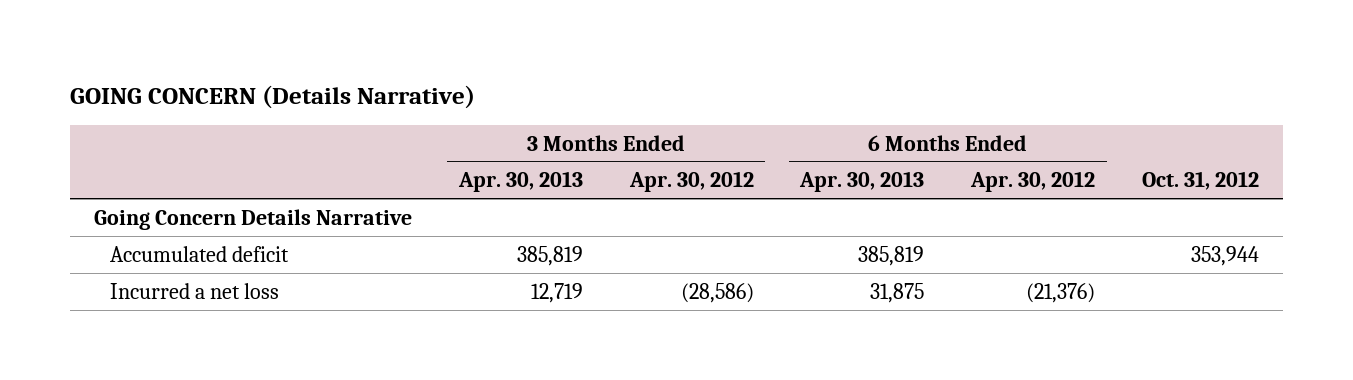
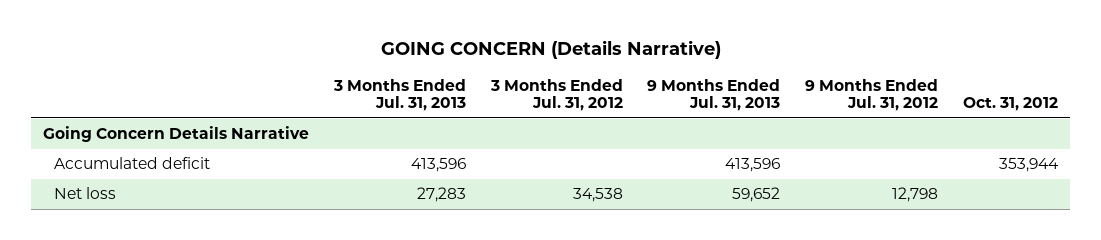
- | 3 Months Ended Apr. 30, 2013 | 3 Months Ended Apr. 30, 2012 | 6 Months Ended Apr. 30, 2013 | 6 Months Ended Apr. 30, 2012 | Oct. 31, 2012
+ | 3 Months Ended Jul. 31, 2013 | 3 Months Ended Jul. 31, 2012 | 9 Months Ended Jul. 31, 2013 | 9 Months Ended Jul. 31, 2012 | Oct. 31, 2012
- Incurred a net loss | 12,719 | (28,586) | 31,875 | (21,376) |
+ Net loss | 27,283 | 34,538 | 59,652 | 12,798 |

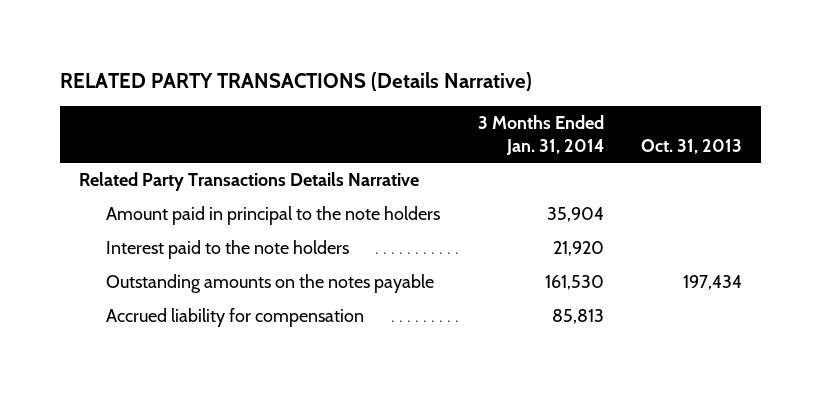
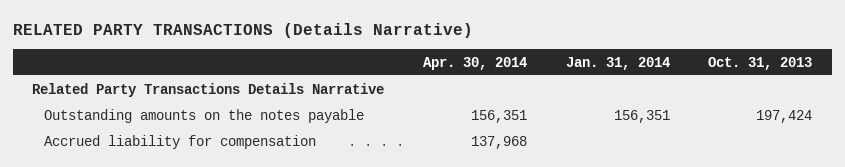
- | 3 Months Ended Jan. 31, 2014 | Oct. 31, 2013
+ | Apr. 30, 2014 | Jan. 31, 2014 | Oct. 31, 2013
- Amount paid in principal to the note holders | 35,904 |
- Interest paid to the note holders | 21,920 |
- Outstanding amounts on the notes payable | 161,530 | 197,434
+ Outstanding amounts on the notes payable | 156,351 | 156,351 | 197,424

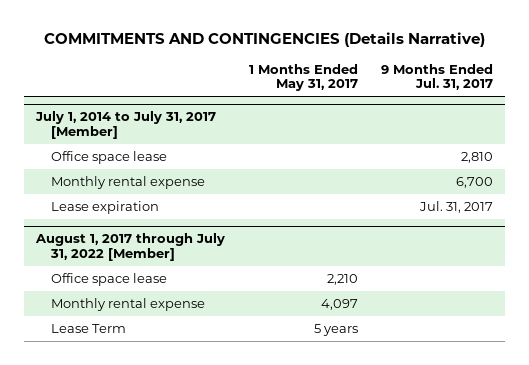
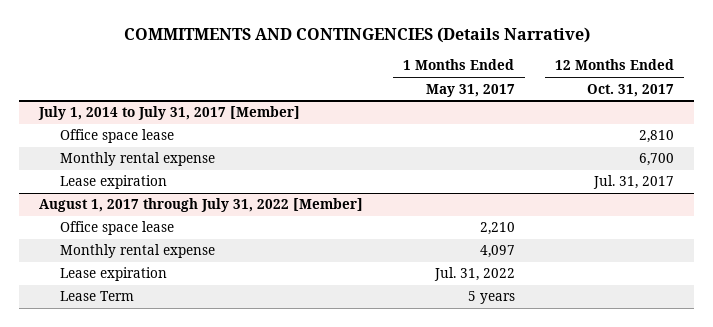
- | 1 Months Ended May 31, 2017 | 9 Months Ended Jul. 31, 2017
+ | 1 Months Ended May 31, 2017 | 12 Months Ended Oct. 31, 2017
@ August 1, 2017 through July 31, 2022 [Member]
+ Lease expiration | Jul. 31, 2022 |

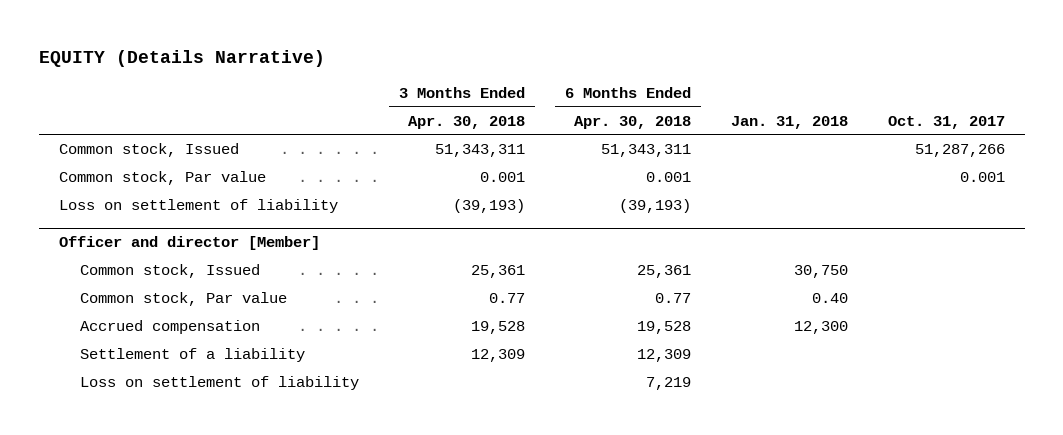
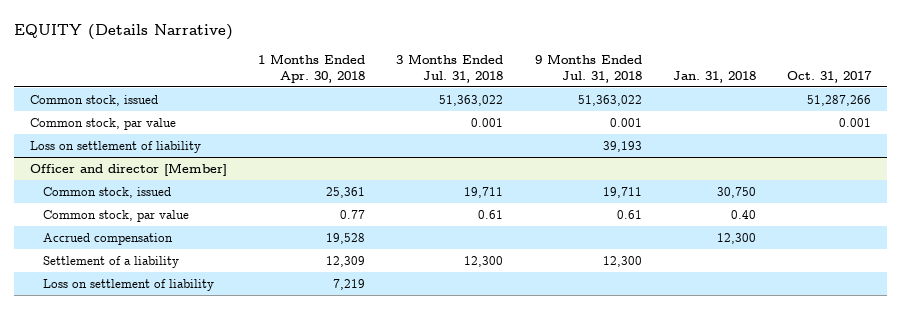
- | 3 Months Ended Apr. 30, 2018 | 6 Months Ended Apr. 30, 2018 | Jan. 31, 2018 | Oct. 31, 2017
+ | 1 Months Ended Apr. 30, 2018 | 3 Months Ended Jul. 31, 2018 | 9 Months Ended Jul. 31, 2018 | Jan. 31, 2018 | Oct. 31, 2017
- Common stock, Issued | 51,343,311 | 51,343,311 | | 51,287,266
- Common stock, Par value | 0.001 | 0.001 | | 0.001
+ Common stock, issued | | 51,363,022 | 51,363,022 | | 51,287,266
+ Common stock, par value | | 0.001 | 0.001 | | 0.001
@ Officer and director [Member]
- Common stock, Issued | 25,361 | 25,361 | 30,750 |
- Common stock, Par value | 0.77 | 0.77 | 0.40 |
+ Common stock, issued | 25,361 | 19,711 | 19,711 | 30,750 |
+ Common stock, par value | 0.77 | 0.61 | 0.61 | 0.40 |

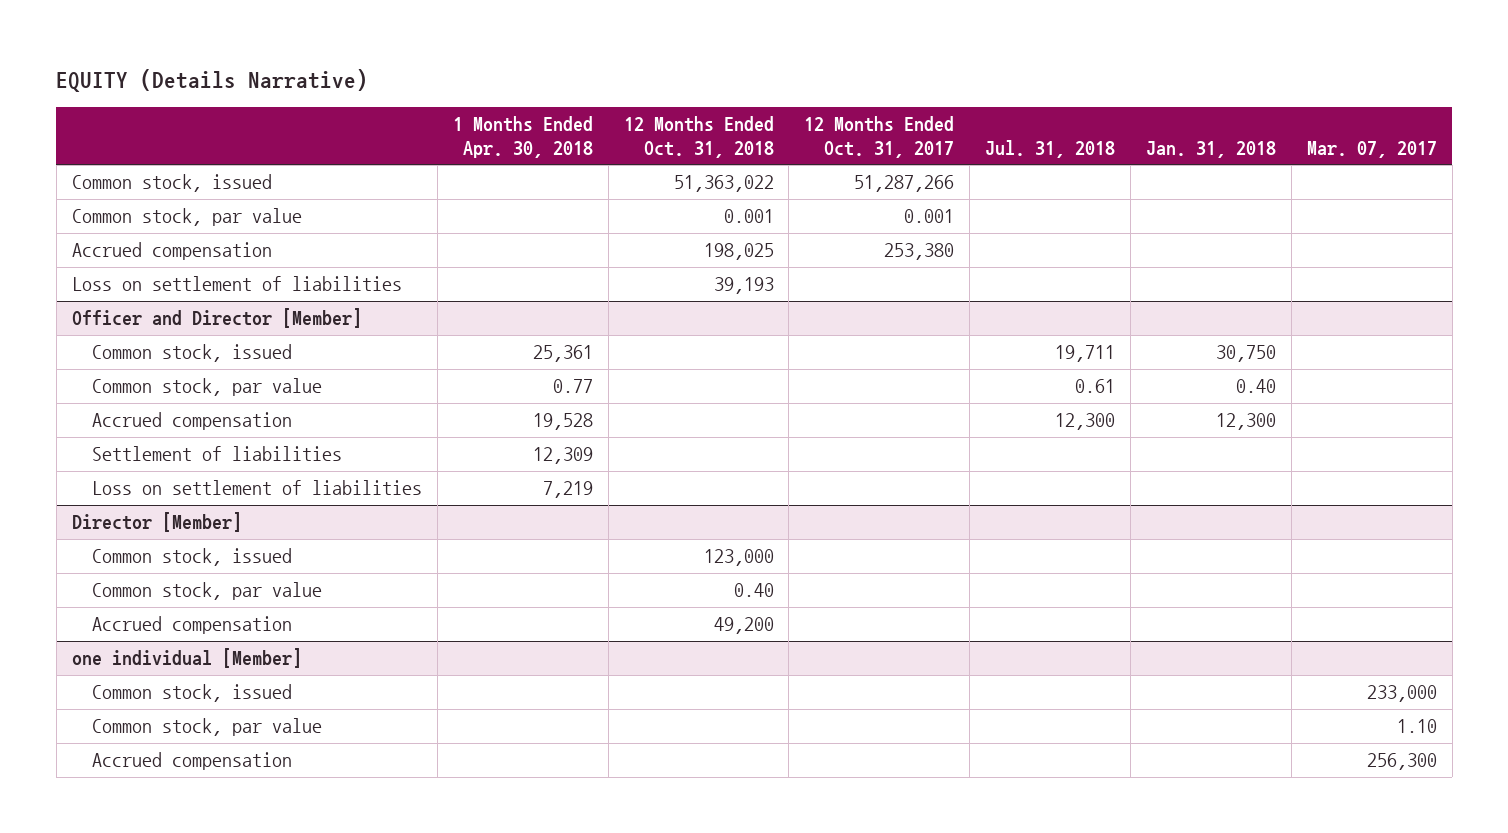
- | 1 Months Ended Apr. 30, 2018 | 3 Months Ended Jul. 31, 2018 | 9 Months Ended Jul. 31, 2018 | Jan. 31, 2018 | Oct. 31, 2017
+ | 1 Months Ended Apr. 30, 2018 | 12 Months Ended Oct. 31, 2018 | 12 Months Ended Oct. 31, 2017 | Jul. 31, 2018 | Jan. 31, 2018 | Mar. 07, 2017
- Loss on settlement of liability | | | 39,193 | |
- Officer and director [Member]
+ Accrued compensation | | 198,025 | 253,380 | | |
+ Loss on settlement of liabilities | | 39,193 | | | |
+ Officer and Director [Member]
- Settlement of a liability | 12,309 | 12,300 | 12,300 | |
- Loss on settlement of liability | 7,219 | | | |
+ Settlement of liabilities | 12,309 | | | | |
+ Loss on settlement of liabilities | 7,219 | | | | |
+ Director [Member]
+ Common stock, issued | | 123,000 | | | |
+ Common stock, par value | | 0.40 | | | |
+ Accrued compensation | | 49,200 | | | |
+ one individual [Member]
+ Common stock, issued | | | | | | 233,000
+ Common stock, par value | | | | | | 1.10
+ Accrued compensation | | | | | | 256,300

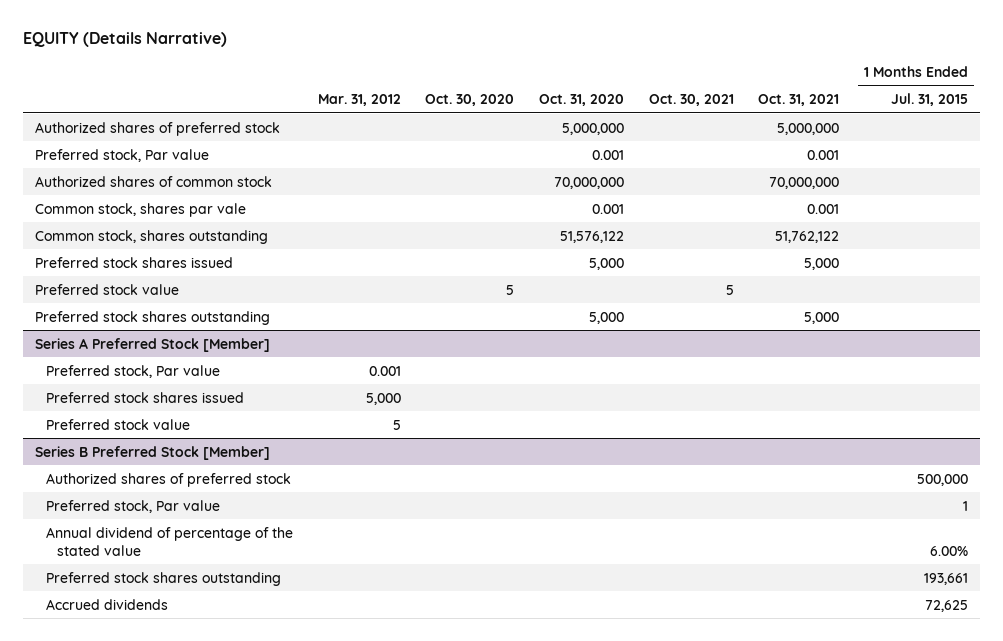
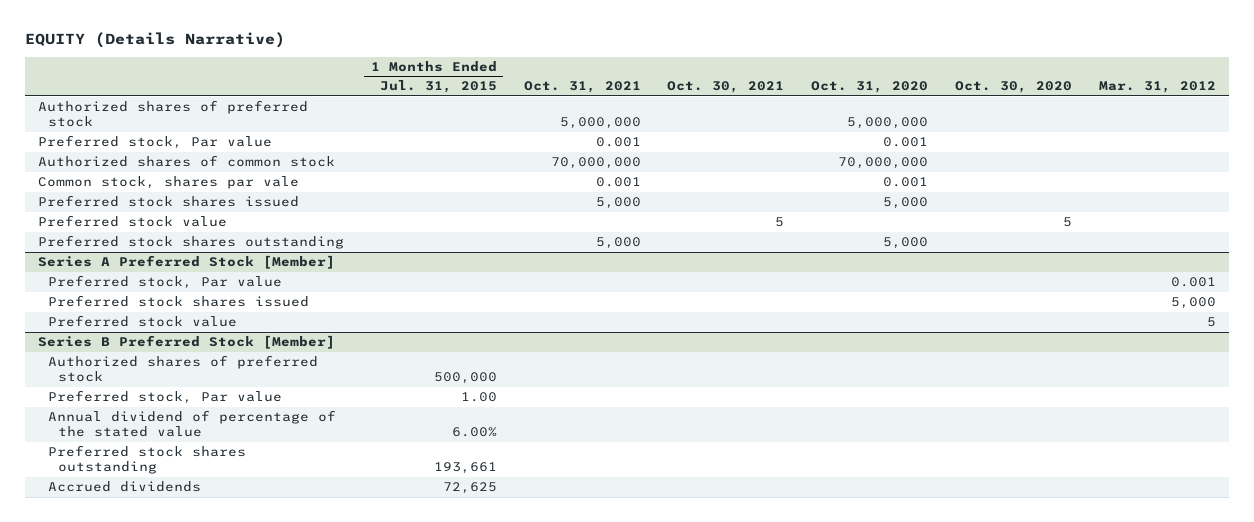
- | Mar. 31, 2012 | Oct. 30, 2020 | Oct. 31, 2020 | Oct. 30, 2021 | Oct. 31, 2021 | 1 Months Ended Jul. 31, 2015
+ | 1 Months Ended Jul. 31, 2015 | Oct. 31, 2021 | Oct. 30, 2021 | Oct. 31, 2020 | Oct. 30, 2020 | Mar. 31, 2012
- Common stock, shares outstanding | | | 51,576,122 | | 51,762,122 |
@ Series B Preferred Stock [Member]
- Preferred stock, Par value | | | | | | 1
+ Preferred stock, Par value | 1.00 | | | | |

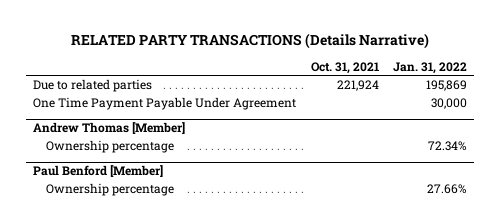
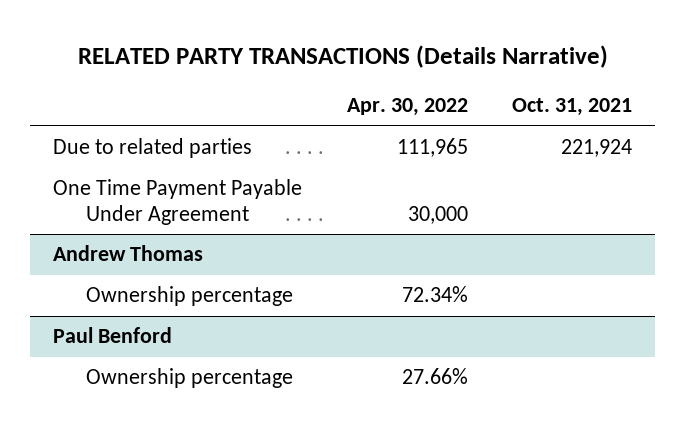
- | Oct. 31, 2021 | Jan. 31, 2022
+ | Apr. 30, 2022 | Oct. 31, 2021
- Andrew Thomas [Member]
+ Andrew Thomas
- Paul Benford [Member]
+ Paul Benford

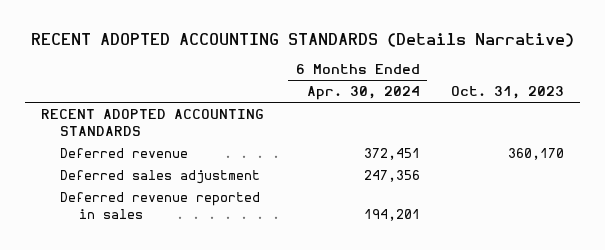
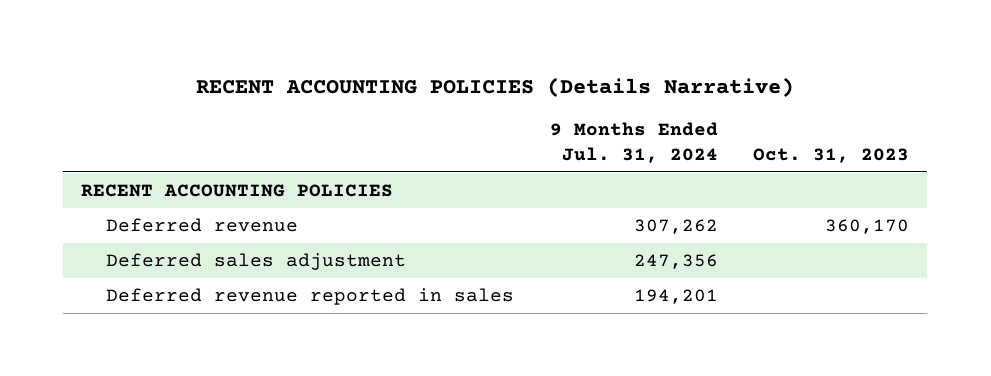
- RECENT ADOPTED ACCOUNTING STANDARDS (Details Narrative)
+ RECENT ACCOUNTING POLICIES (Details Narrative)
- | 6 Months Ended Apr. 30, 2024 | Oct. 31, 2023
+ | 9 Months Ended Jul. 31, 2024 | Oct. 31, 2023
- RECENT ADOPTED ACCOUNTING STANDARDS
+ RECENT ACCOUNTING POLICIES

